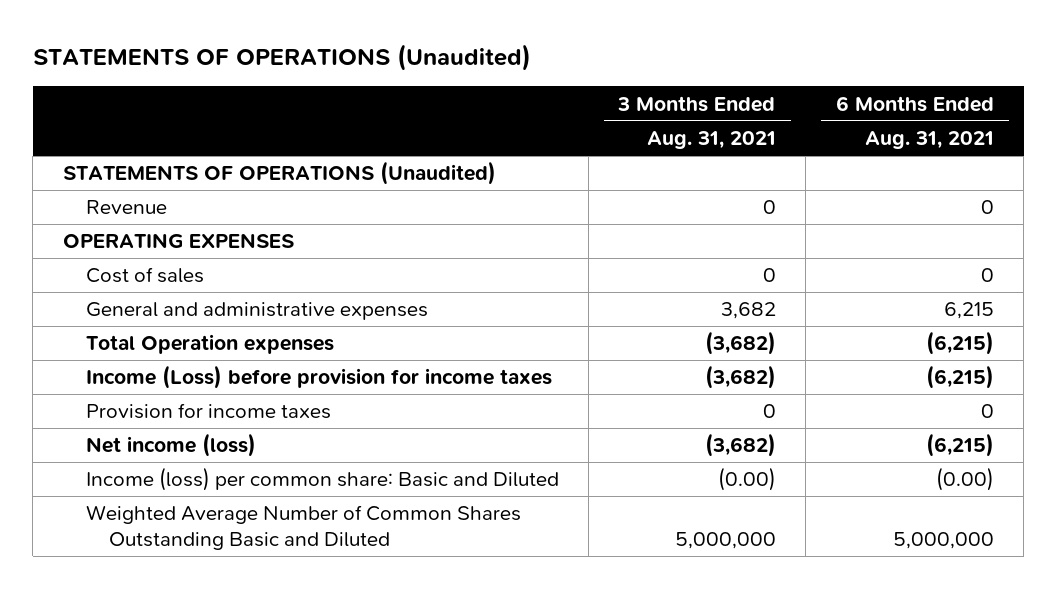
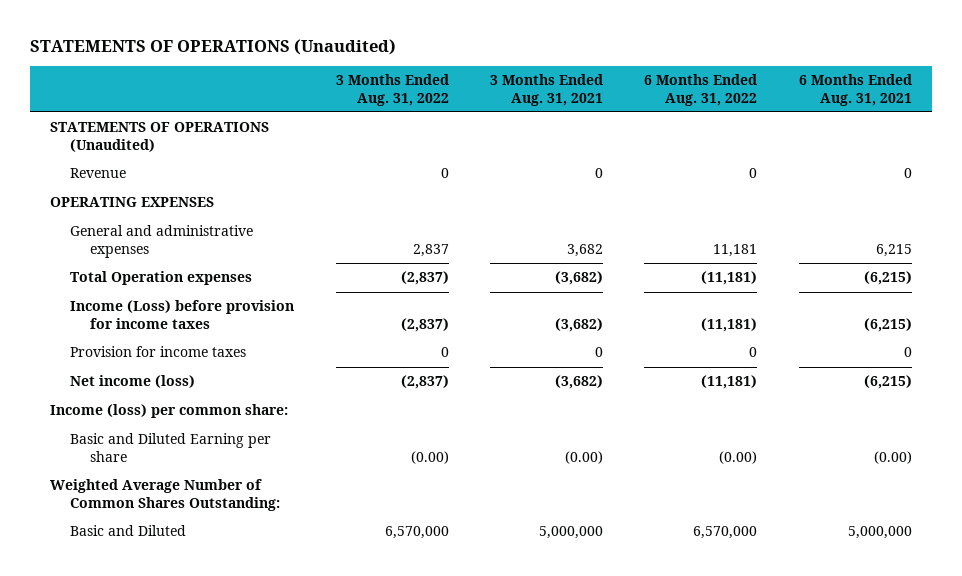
- | 3 Months Ended Aug. 31, 2021 | 6 Months Ended Aug. 31, 2021
+ | 3 Months Ended Aug. 31, 2022 | 3 Months Ended Aug. 31, 2021 | 6 Months Ended Aug. 31, 2022 | 6 Months Ended Aug. 31, 2021
- Cost of sales | 0 | 0
- Income (loss) per common share: Basic and Diluted | (0.00) | (0.00)
- Weighted Average Number of Common Shares Outstanding Basic and Diluted | 5,000,000 | 5,000,000
+ Income (loss) per common share:
+ Basic and Diluted Earning per share | (0.00) | (0.00) | (0.00) | (0.00)
+ Weighted Average Number of Common Shares Outstanding:
+ Basic and Diluted | 6,570,000 | 5,000,000 | 6,570,000 | 5,000,000

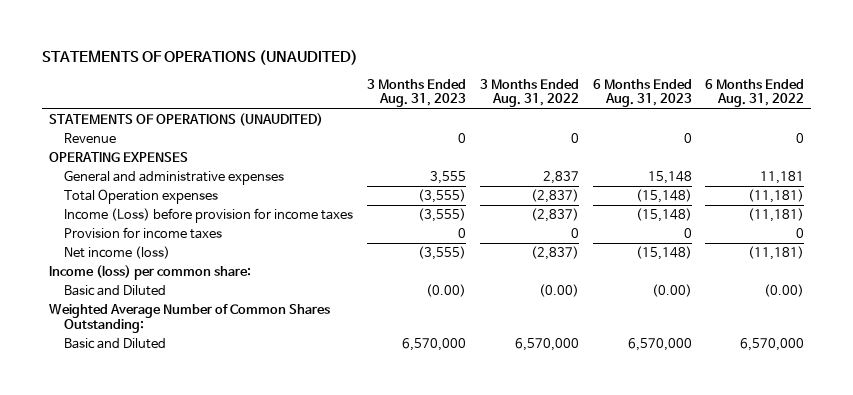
- STATEMENTS OF OPERATIONS (Unaudited)
+ STATEMENTS OF OPERATIONS (UNAUDITED)
- | 3 Months Ended Aug. 31, 2022 | 3 Months Ended Aug. 31, 2021 | 6 Months Ended Aug. 31, 2022 | 6 Months Ended Aug. 31, 2021
+ | 3 Months Ended Aug. 31, 2023 | 3 Months Ended Aug. 31, 2022 | 6 Months Ended Aug. 31, 2023 | 6 Months Ended Aug. 31, 2022
- STATEMENTS OF OPERATIONS (Unaudited)
+ STATEMENTS OF OPERATIONS (UNAUDITED)
- Basic and Diluted Earning per share | (0.00) | (0.00) | (0.00) | (0.00)
+ Basic and Diluted | (0.00) | (0.00) | (0.00) | (0.00)

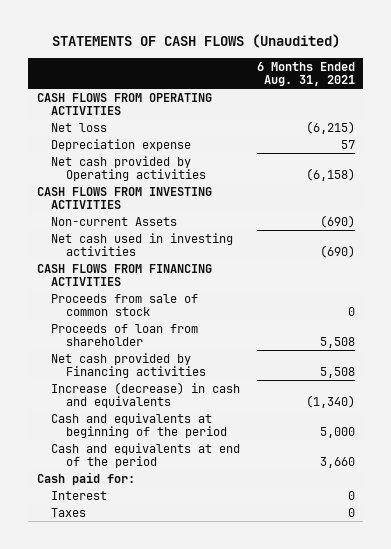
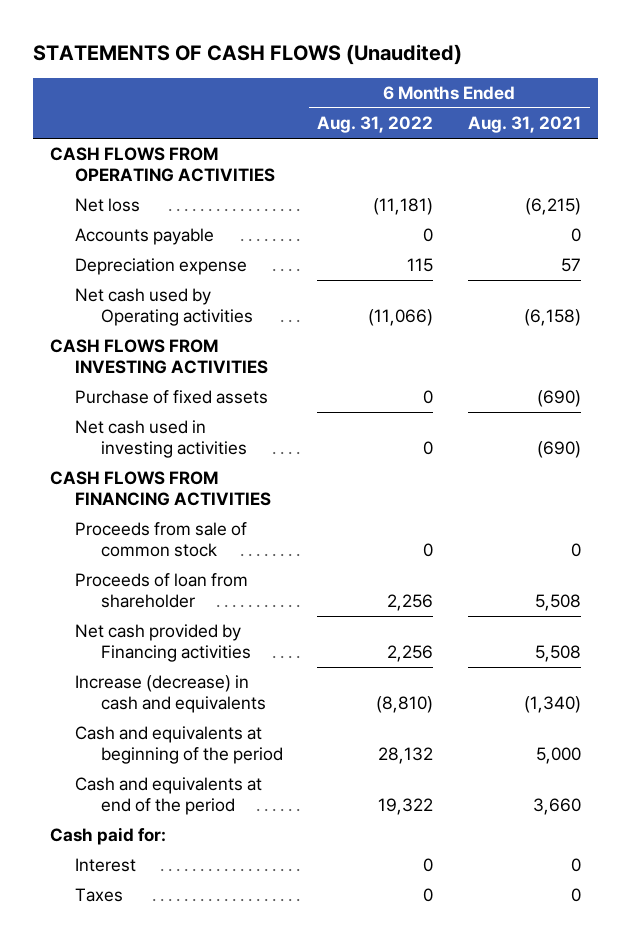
- | 6 Months Ended Aug. 31, 2021
+ | 6 Months Ended Aug. 31, 2022 | 6 Months Ended Aug. 31, 2021
+ Accounts payable | 0 | 0
- Net cash provided by Operating activities | (6,158)
+ Net cash used by Operating activities | (11,066) | (6,158)
- Non-current Assets | (690)
+ Purchase of fixed assets | 0 | (690)

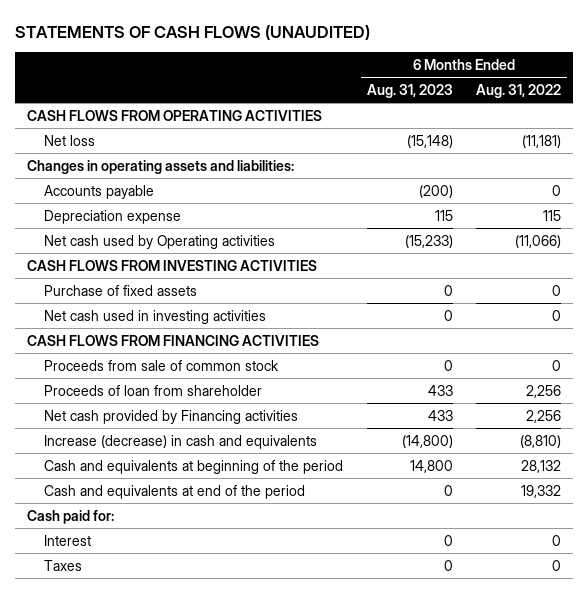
- STATEMENTS OF CASH FLOWS (Unaudited)
+ STATEMENTS OF CASH FLOWS (UNAUDITED)
- | 6 Months Ended Aug. 31, 2022 | 6 Months Ended Aug. 31, 2021
+ | 6 Months Ended Aug. 31, 2023 | 6 Months Ended Aug. 31, 2022
+ Changes in operating assets and liabilities:
- Cash and equivalents at end of the period | 19,322 | 3,660
+ Cash and equivalents at end of the period | 0 | 19,332

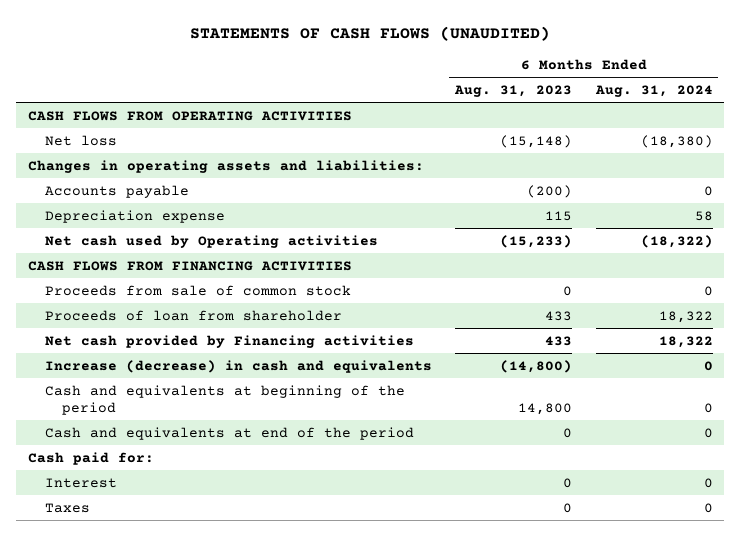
- | 6 Months Ended Aug. 31, 2023 | 6 Months Ended Aug. 31, 2022
+ | 6 Months Ended Aug. 31, 2023 | 6 Months Ended Aug. 31, 2024
- CASH FLOWS FROM INVESTING ACTIVITIES
- Purchase of fixed assets | 0 | 0
- Net cash used in investing activities | 0 | 0

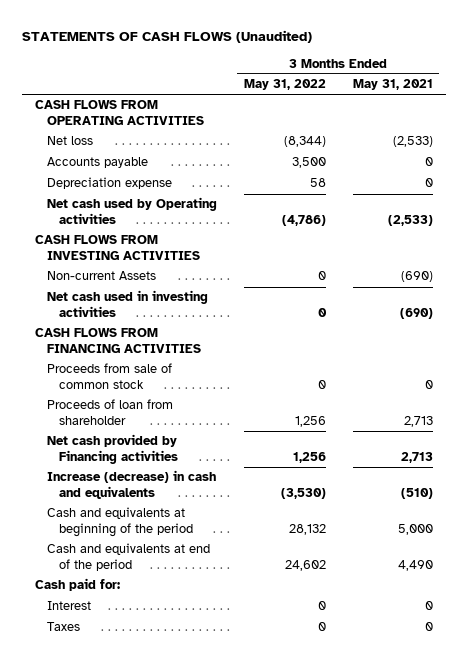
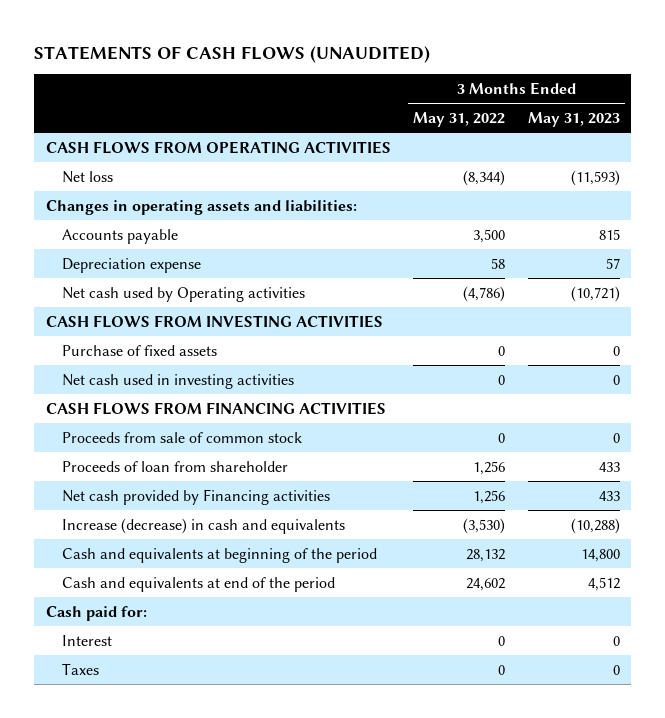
- STATEMENTS OF CASH FLOWS (Unaudited)
+ STATEMENTS OF CASH FLOWS (UNAUDITED)
- | 3 Months Ended May 31, 2022 | 3 Months Ended May 31, 2021
+ | 3 Months Ended May 31, 2022 | 3 Months Ended May 31, 2023
+ Changes in operating assets and liabilities:
- Non-current Assets | 0 | (690)
+ Purchase of fixed assets | 0 | 0

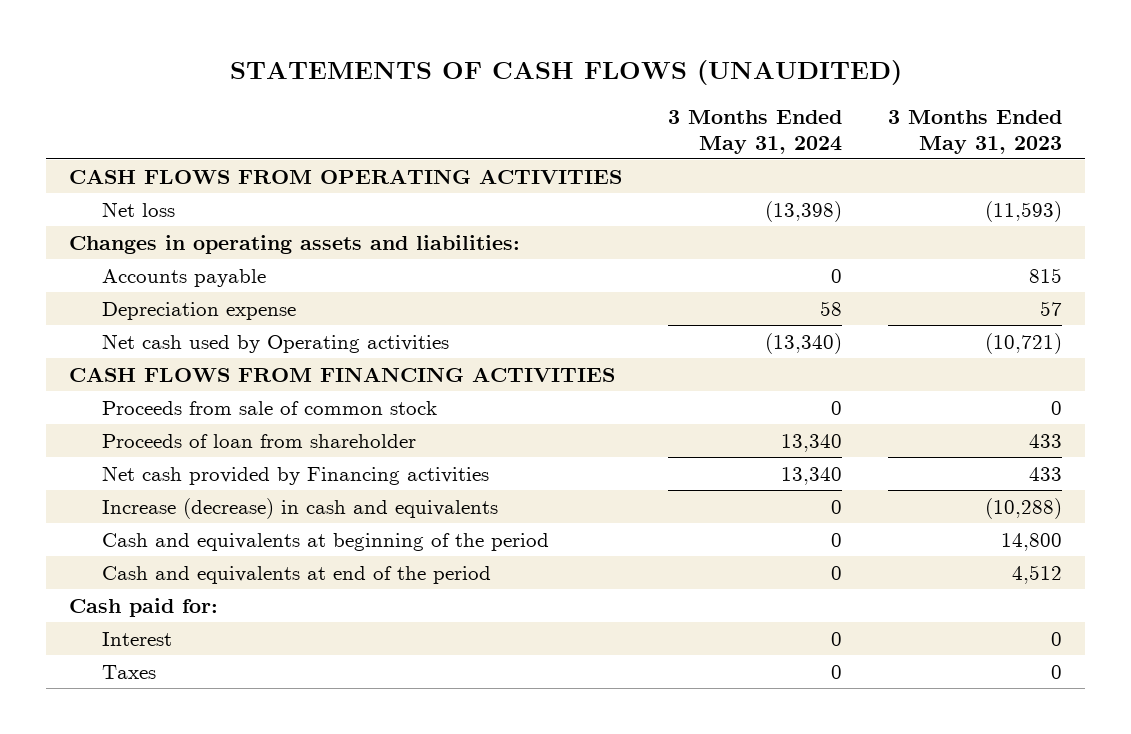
- | 3 Months Ended May 31, 2022 | 3 Months Ended May 31, 2023
+ | 3 Months Ended May 31, 2024 | 3 Months Ended May 31, 2023
- CASH FLOWS FROM INVESTING ACTIVITIES
- Purchase of fixed assets | 0 | 0
- Net cash used in investing activities | 0 | 0

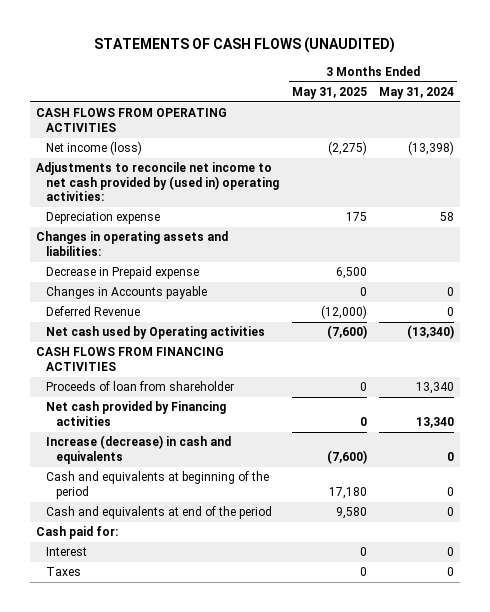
- | 3 Months Ended May 31, 2024 | 3 Months Ended May 31, 2023
+ | 3 Months Ended May 31, 2025 | 3 Months Ended May 31, 2024
- Net loss | (13,398) | (11,593)
- Accounts payable | 0 | 815
+ Net income (loss) | (2,275) | (13,398)
+ Adjustments to reconcile net income to net cash provided by (used in) operating activities:
moved down: Changes in operating assets and liabilities:
+ Decrease in Prepaid expense | 6,500 |
+ Changes in Accounts payable | 0 | 0
+ Deferred Revenue | (12,000) | 0
- Proceeds from sale of common stock | 0 | 0

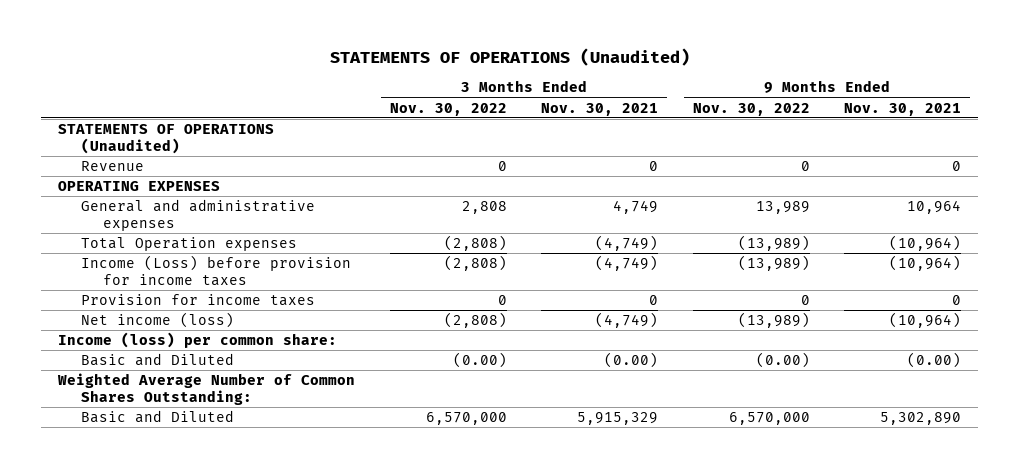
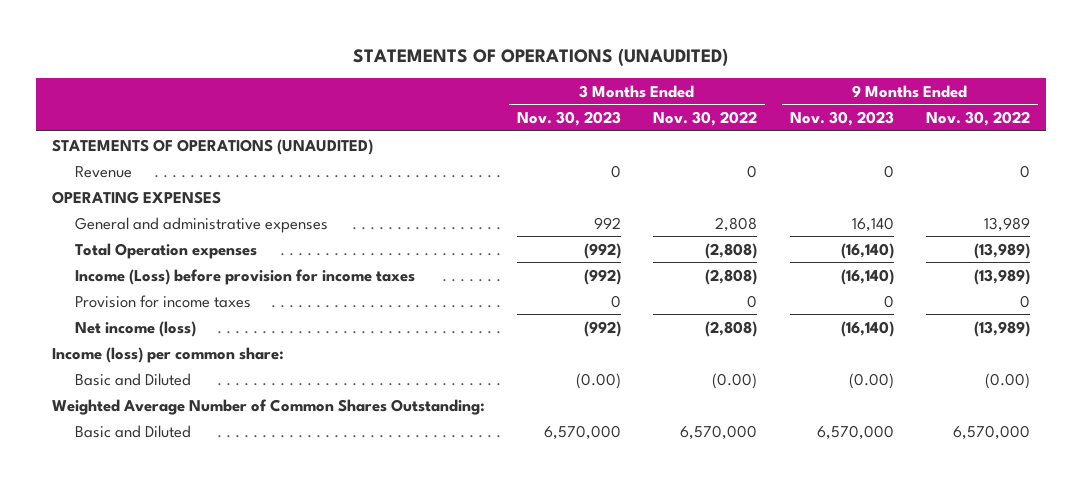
- STATEMENTS OF OPERATIONS (Unaudited)
+ STATEMENTS OF OPERATIONS (UNAUDITED)
- | 3 Months Ended Nov. 30, 2022 | 3 Months Ended Nov. 30, 2021 | 9 Months Ended Nov. 30, 2022 | 9 Months Ended Nov. 30, 2021
+ | 3 Months Ended Nov. 30, 2023 | 3 Months Ended Nov. 30, 2022 | 9 Months Ended Nov. 30, 2023 | 9 Months Ended Nov. 30, 2022
- STATEMENTS OF OPERATIONS (Unaudited)
+ STATEMENTS OF OPERATIONS (UNAUDITED)

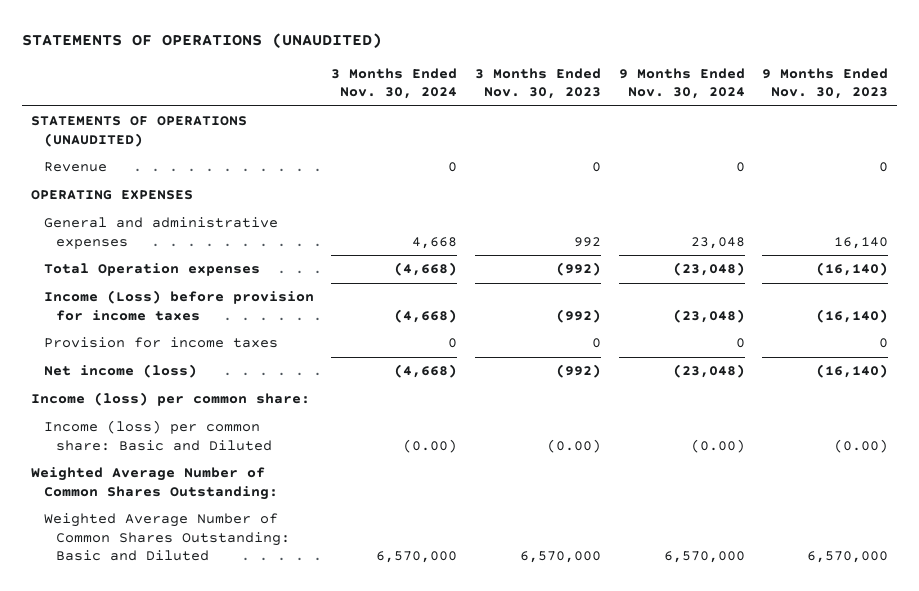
- | 3 Months Ended Nov. 30, 2023 | 3 Months Ended Nov. 30, 2022 | 9 Months Ended Nov. 30, 2023 | 9 Months Ended Nov. 30, 2022
+ | 3 Months Ended Nov. 30, 2024 | 3 Months Ended Nov. 30, 2023 | 9 Months Ended Nov. 30, 2024 | 9 Months Ended Nov. 30, 2023
- Basic and Diluted | (0.00) | (0.00) | (0.00) | (0.00)
+ Income (loss) per common share: Basic and Diluted | (0.00) | (0.00) | (0.00) | (0.00)
- Basic and Diluted | 6,570,000 | 6,570,000 | 6,570,000 | 6,570,000
+ Weighted Average Number of Common Shares Outstanding: Basic and Diluted | 6,570,000 | 6,570,000 | 6,570,000 | 6,570,000

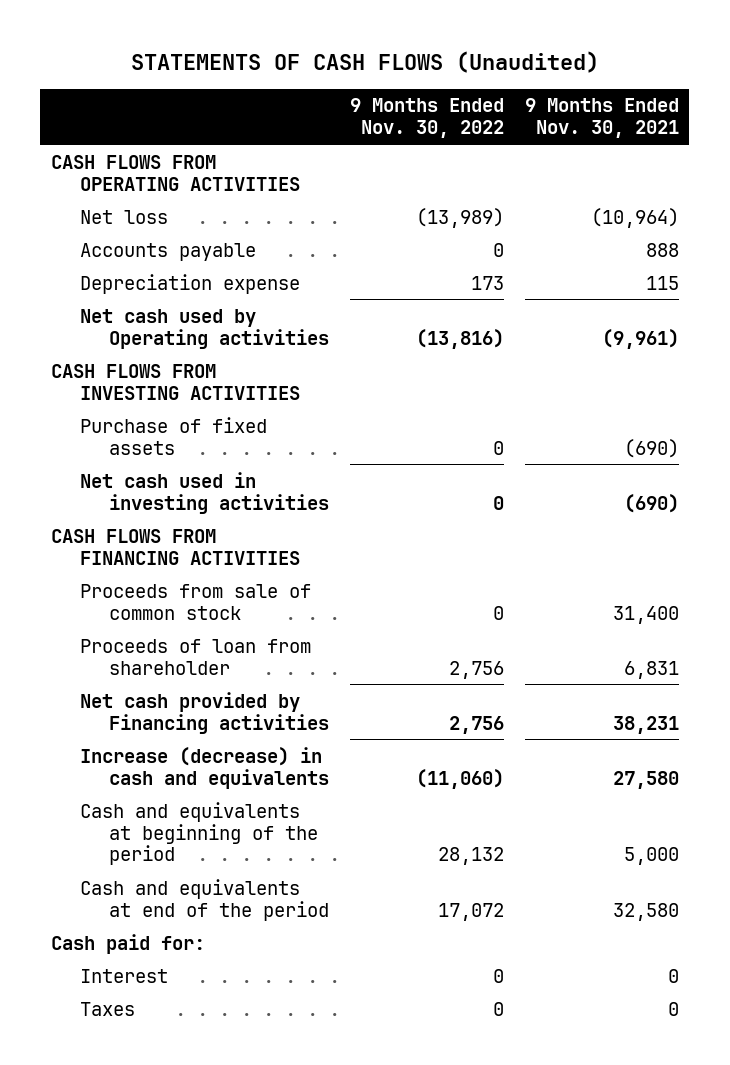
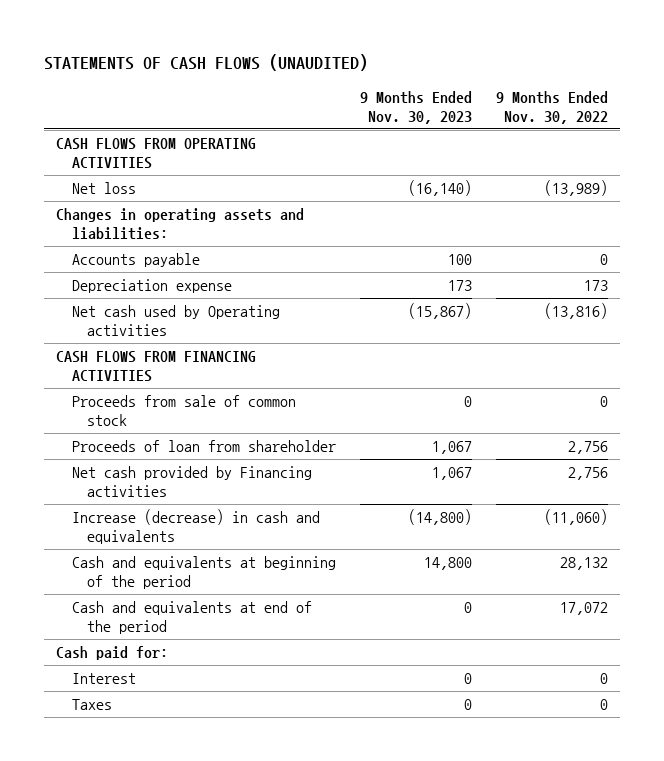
- STATEMENTS OF CASH FLOWS (Unaudited)
+ STATEMENTS OF CASH FLOWS (UNAUDITED)
- | 9 Months Ended Nov. 30, 2022 | 9 Months Ended Nov. 30, 2021
+ | 9 Months Ended Nov. 30, 2023 | 9 Months Ended Nov. 30, 2022
+ Changes in operating assets and liabilities:
- CASH FLOWS FROM INVESTING ACTIVITIES
- Purchase of fixed assets | 0 | (690)
- Net cash used in investing activities | 0 | (690)

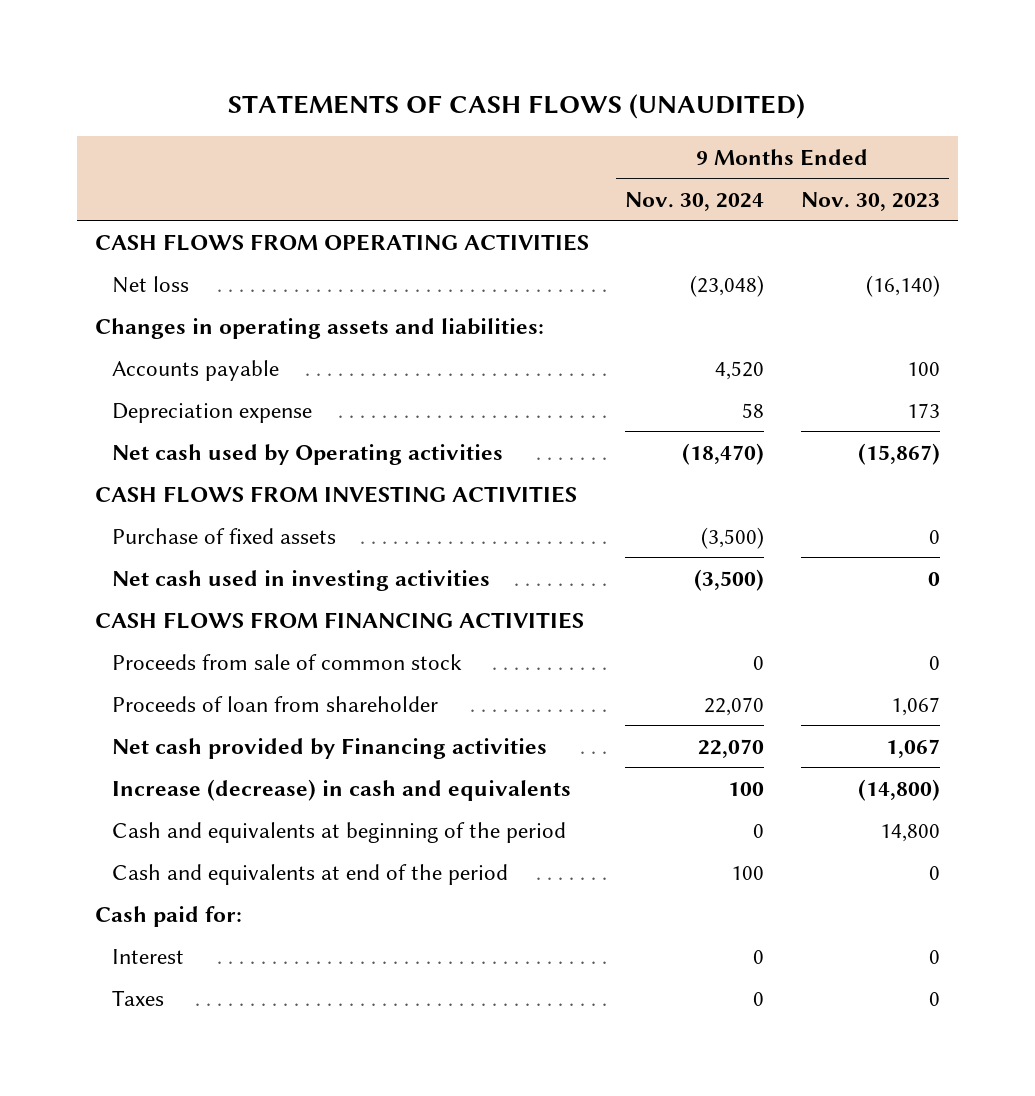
- | 9 Months Ended Nov. 30, 2023 | 9 Months Ended Nov. 30, 2022
+ | 9 Months Ended Nov. 30, 2024 | 9 Months Ended Nov. 30, 2023
+ CASH FLOWS FROM INVESTING ACTIVITIES
+ Purchase of fixed assets | (3,500) | 0
+ Net cash used in investing activities | (3,500) | 0

